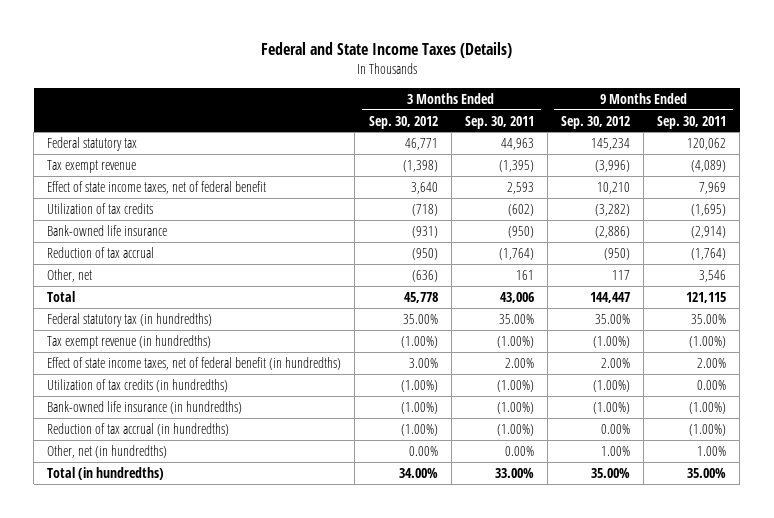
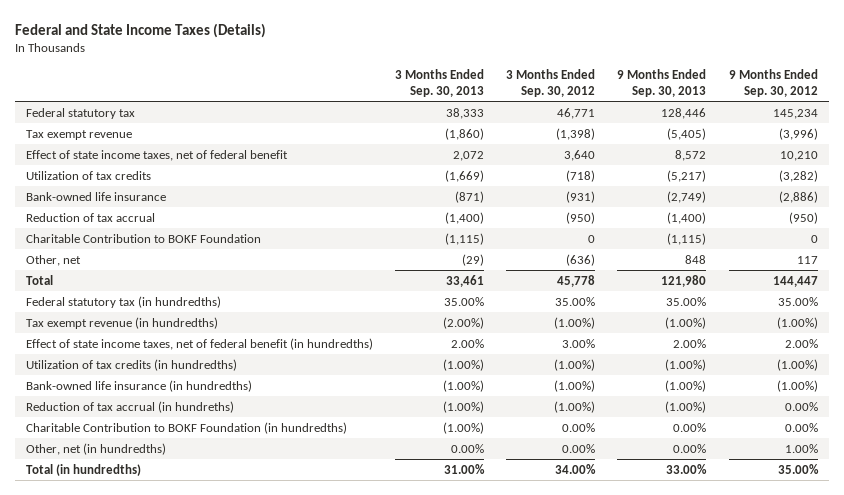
- | 3 Months Ended Sep. 30, 2012 | 3 Months Ended Sep. 30, 2011 | 9 Months Ended Sep. 30, 2012 | 9 Months Ended Sep. 30, 2011
+ | 3 Months Ended Sep. 30, 2013 | 3 Months Ended Sep. 30, 2012 | 9 Months Ended Sep. 30, 2013 | 9 Months Ended Sep. 30, 2012
+ Charitable Contribution to BOKF Foundation | (1,115) | 0 | (1,115) | 0
- Reduction of tax accrual (in hundredths) | (1.00%) | (1.00%) | 0.00% | (1.00%)
+ Reduction of tax accrual (in hundreths) | (1.00%) | (1.00%) | (1.00%) | 0.00%
+ Charitable Contribution to BOKF Foundation (in hundredths) | (1.00%) | 0.00% | 0.00% | 0.00%

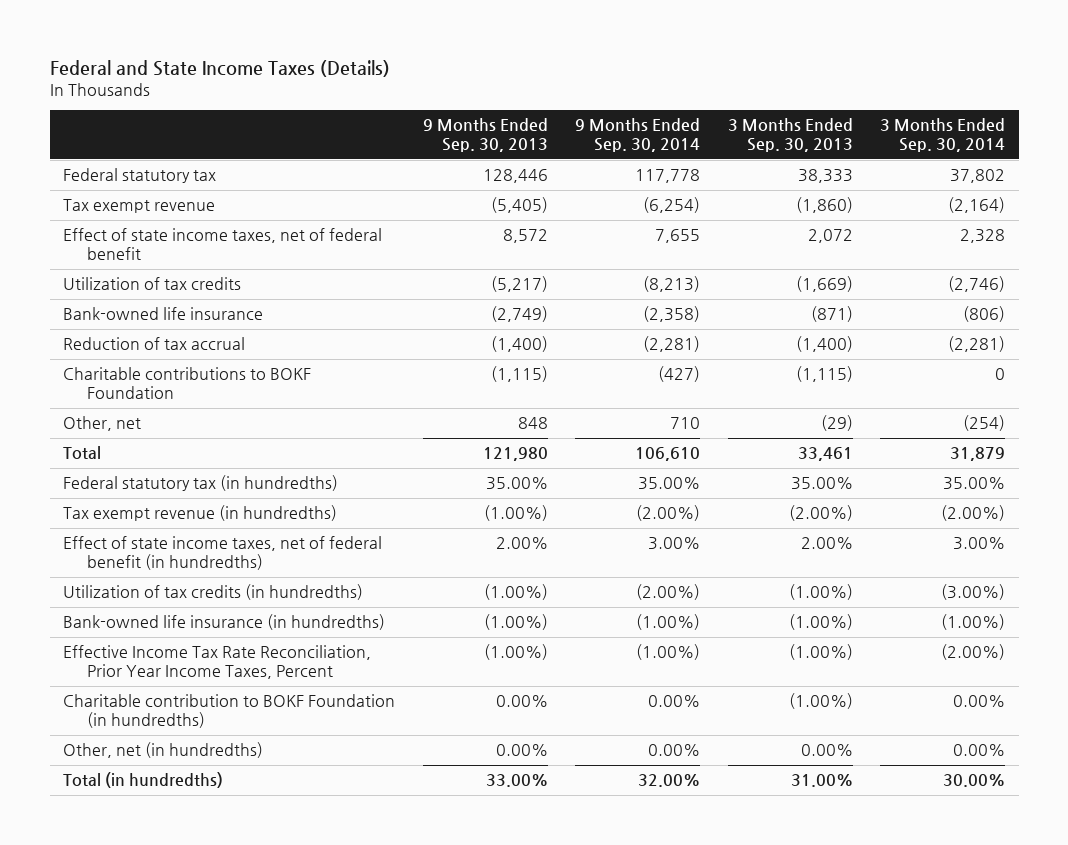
- | 3 Months Ended Sep. 30, 2013 | 3 Months Ended Sep. 30, 2012 | 9 Months Ended Sep. 30, 2013 | 9 Months Ended Sep. 30, 2012
+ | 9 Months Ended Sep. 30, 2013 | 9 Months Ended Sep. 30, 2014 | 3 Months Ended Sep. 30, 2013 | 3 Months Ended Sep. 30, 2014
- Charitable Contribution to BOKF Foundation | (1,115) | 0 | (1,115) | 0
+ Charitable contributions to BOKF Foundation | (1,115) | (427) | (1,115) | 0
- Reduction of tax accrual (in hundreths) | (1.00%) | (1.00%) | (1.00%) | 0.00%
- Charitable Contribution to BOKF Foundation (in hundredths) | (1.00%) | 0.00% | 0.00% | 0.00%
+ Effective Income Tax Rate Reconciliation, Prior Year Income Taxes, Percent | (1.00%) | (1.00%) | (1.00%) | (2.00%)
+ Charitable contribution to BOKF Foundation (in hundredths) | 0.00% | 0.00% | (1.00%) | 0.00%

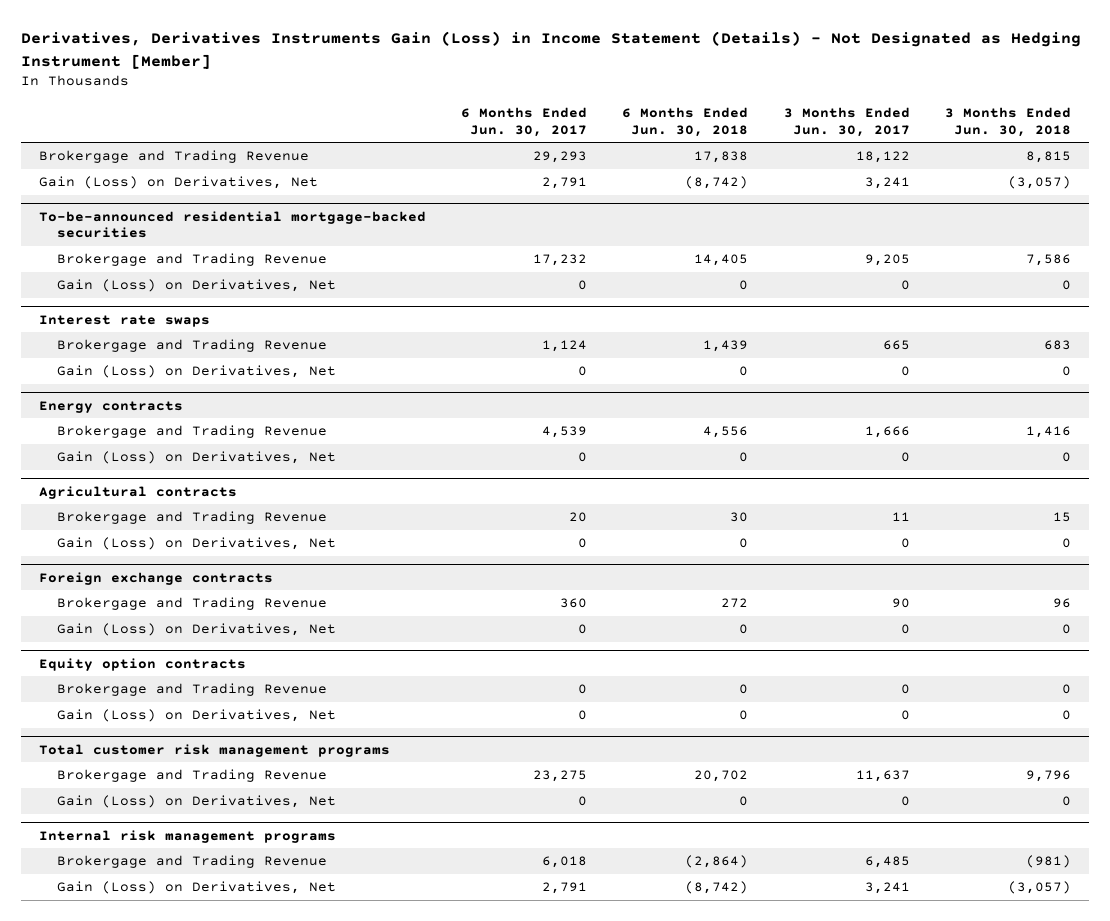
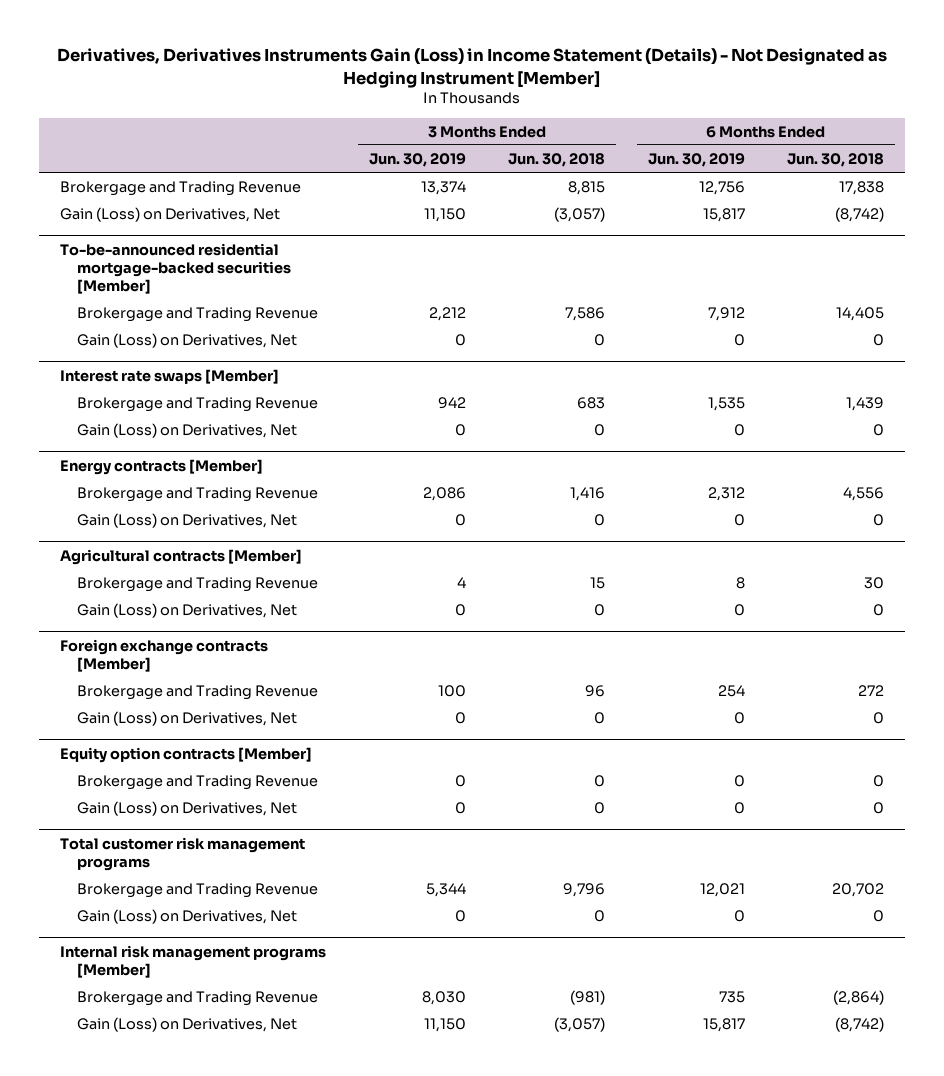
- | 6 Months Ended Jun. 30, 2017 | 6 Months Ended Jun. 30, 2018 | 3 Months Ended Jun. 30, 2017 | 3 Months Ended Jun. 30, 2018
+ | 3 Months Ended Jun. 30, 2019 | 3 Months Ended Jun. 30, 2018 | 6 Months Ended Jun. 30, 2019 | 6 Months Ended Jun. 30, 2018
- To-be-announced residential mortgage-backed securities
+ To-be-announced residential mortgage-backed securities [Member]
- Interest rate swaps
+ Interest rate swaps [Member]
- Energy contracts
+ Energy contracts [Member]
- Agricultural contracts
+ Agricultural contracts [Member]
- Foreign exchange contracts
+ Foreign exchange contracts [Member]
- Equity option contracts
+ Equity option contracts [Member]
- Internal risk management programs
+ Internal risk management programs [Member]

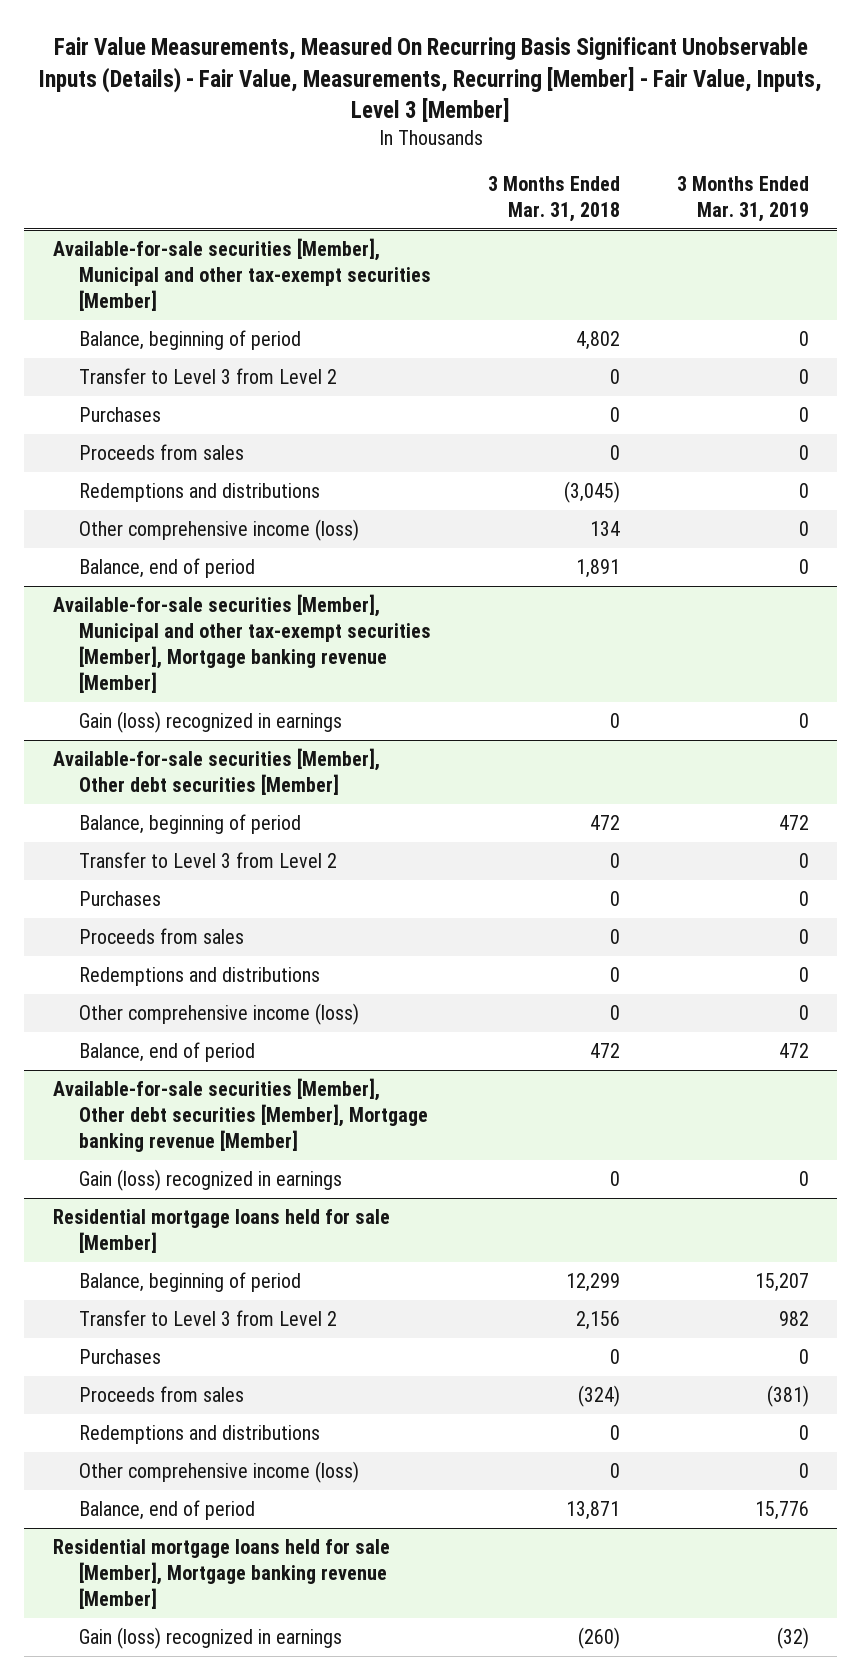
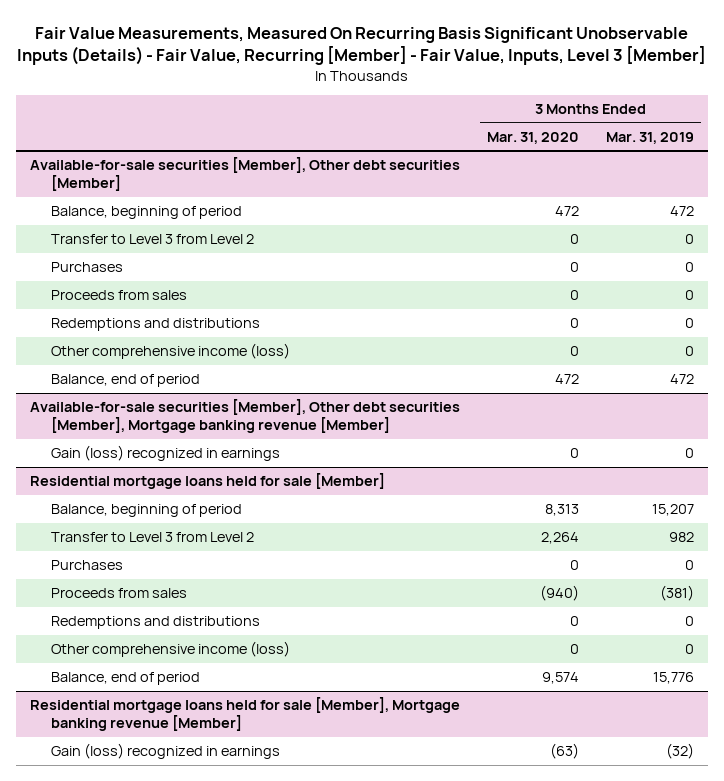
- Fair Value Measurements, Measured On Recurring Basis Significant Unobservable Inputs (Details) - Fair Value, Measurements, Recurring [Member] - Fair Value, Inputs, Level 3 [Member]
+ Fair Value Measurements, Measured On Recurring Basis Significant Unobservable Inputs (Details) - Fair Value, Recurring [Member] - Fair Value, Inputs, Level 3 [Member]
- | 3 Months Ended Mar. 31, 2018 | 3 Months Ended Mar. 31, 2019
+ | 3 Months Ended Mar. 31, 2020 | 3 Months Ended Mar. 31, 2019
- Available-for-sale securities [Member], Municipal and other tax-exempt securities [Member]
- Balance, beginning of period | 4,802 | 0
- Transfer to Level 3 from Level 2 | 0 | 0
- Purchases | 0 | 0
- Proceeds from sales | 0 | 0
- Redemptions and distributions | (3,045) | 0
- Other comprehensive income (loss) | 134 | 0
- Balance, end of period | 1,891 | 0
- Available-for-sale securities [Member], Municipal and other tax-exempt securities [Member], Mortgage banking revenue [Member]
- Gain (loss) recognized in earnings | 0 | 0

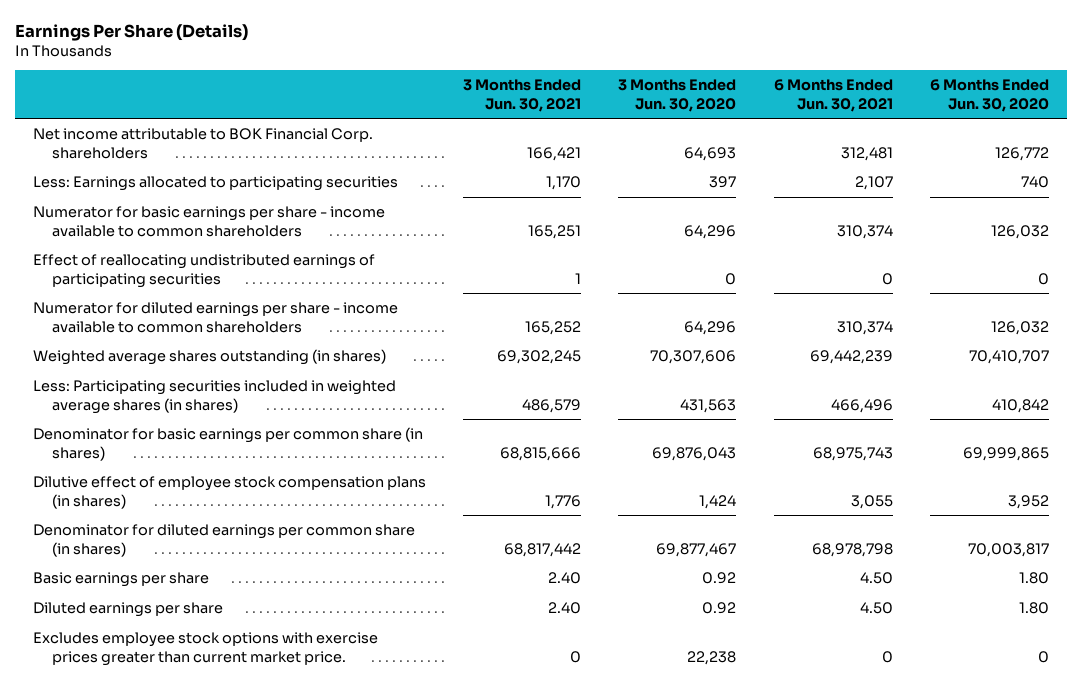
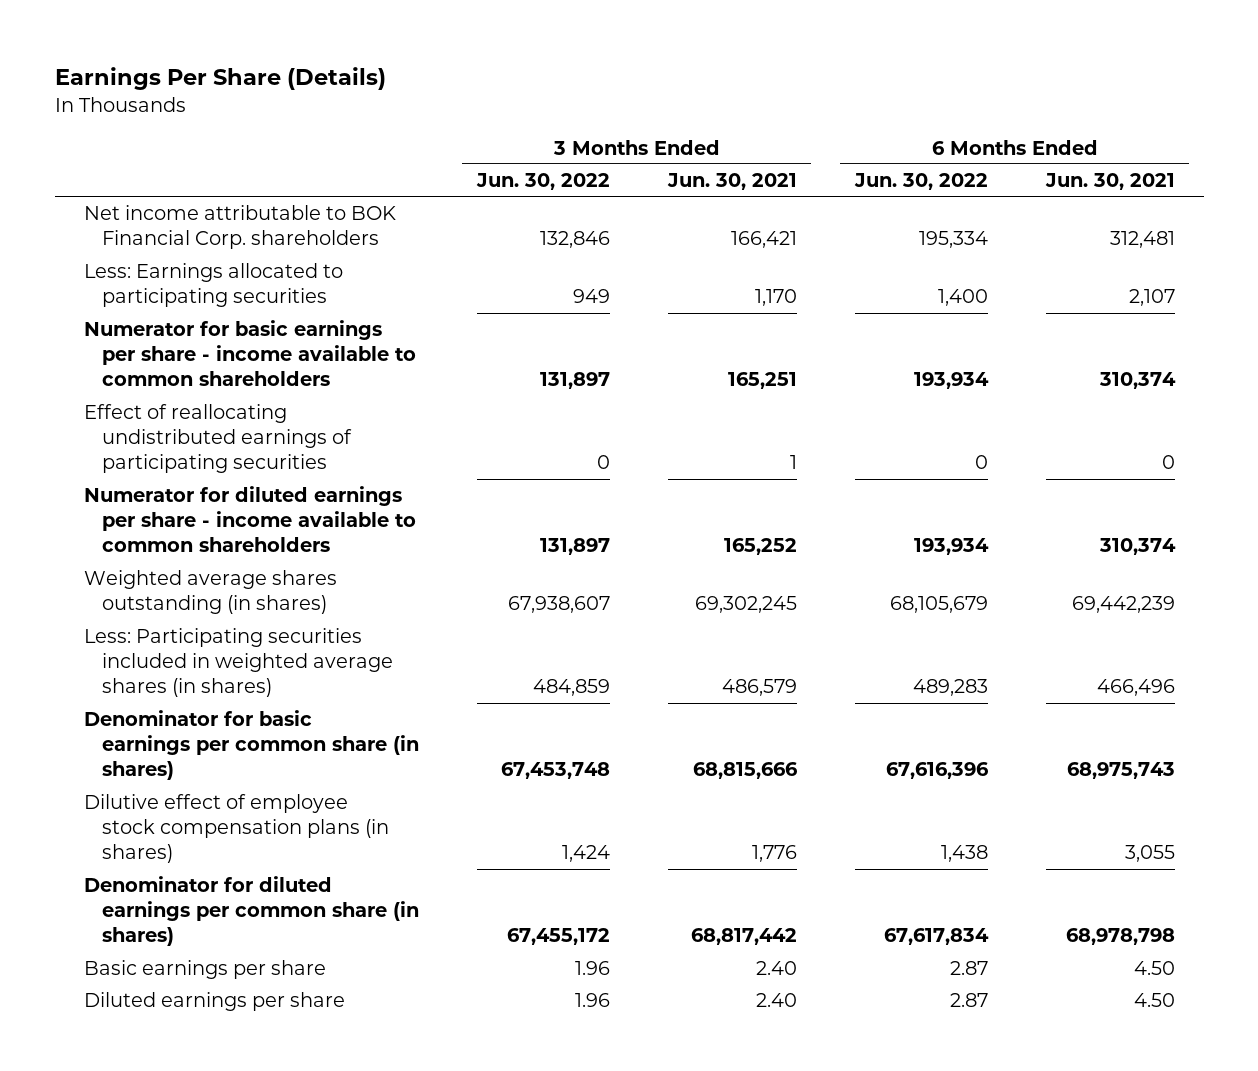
- | 3 Months Ended Jun. 30, 2021 | 3 Months Ended Jun. 30, 2020 | 6 Months Ended Jun. 30, 2021 | 6 Months Ended Jun. 30, 2020
+ | 3 Months Ended Jun. 30, 2022 | 3 Months Ended Jun. 30, 2021 | 6 Months Ended Jun. 30, 2022 | 6 Months Ended Jun. 30, 2021
- Excludes employee stock options with exercise prices greater than current market price. | 0 | 22,238 | 0 | 0

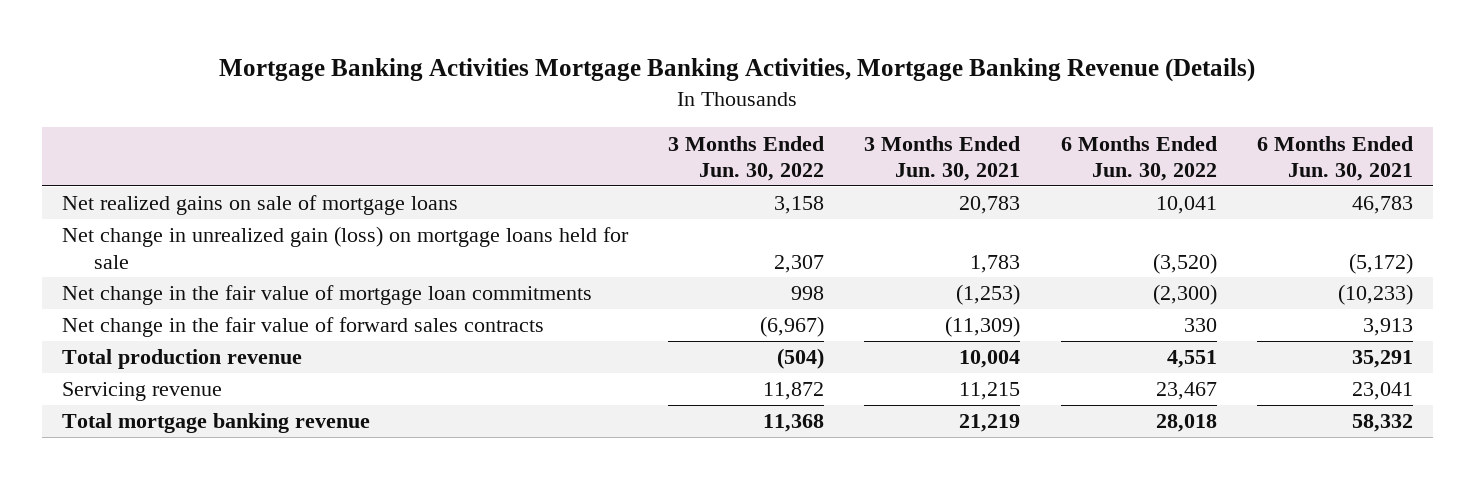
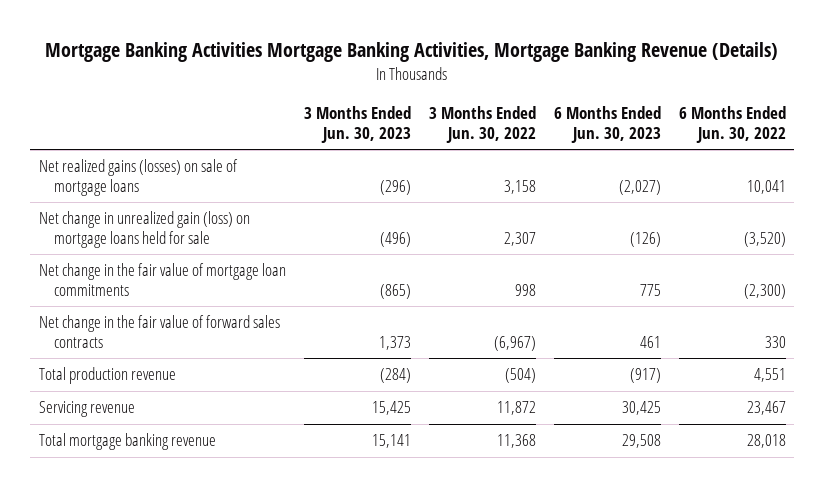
- | 3 Months Ended Jun. 30, 2022 | 3 Months Ended Jun. 30, 2021 | 6 Months Ended Jun. 30, 2022 | 6 Months Ended Jun. 30, 2021
+ | 3 Months Ended Jun. 30, 2023 | 3 Months Ended Jun. 30, 2022 | 6 Months Ended Jun. 30, 2023 | 6 Months Ended Jun. 30, 2022
- Net realized gains on sale of mortgage loans | 3,158 | 20,783 | 10,041 | 46,783
+ Net realized gains (losses) on sale of mortgage loans | (296) | 3,158 | (2,027) | 10,041

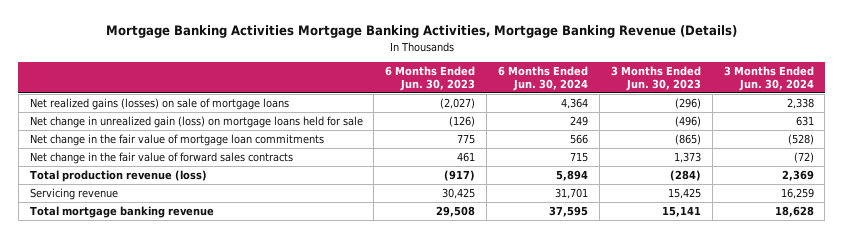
- | 3 Months Ended Jun. 30, 2023 | 3 Months Ended Jun. 30, 2022 | 6 Months Ended Jun. 30, 2023 | 6 Months Ended Jun. 30, 2022
+ | 6 Months Ended Jun. 30, 2023 | 6 Months Ended Jun. 30, 2024 | 3 Months Ended Jun. 30, 2023 | 3 Months Ended Jun. 30, 2024
- Total production revenue | (284) | (504) | (917) | 4,551
+ Total production revenue (loss) | (917) | 5,894 | (284) | 2,369

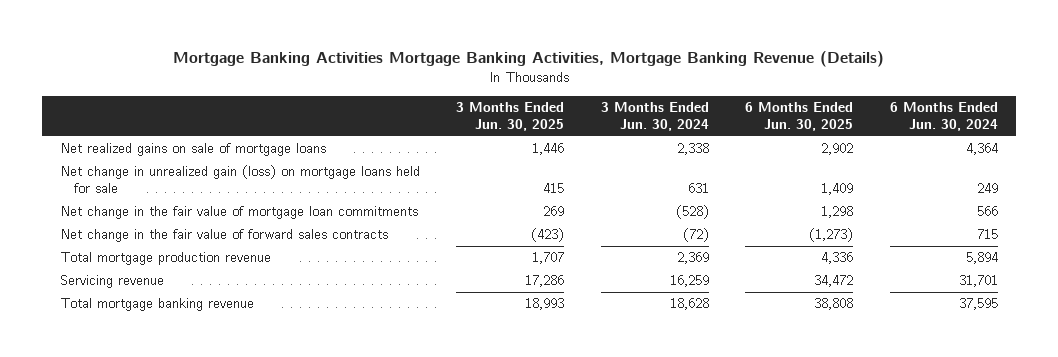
- | 6 Months Ended Jun. 30, 2023 | 6 Months Ended Jun. 30, 2024 | 3 Months Ended Jun. 30, 2023 | 3 Months Ended Jun. 30, 2024
+ | 3 Months Ended Jun. 30, 2025 | 3 Months Ended Jun. 30, 2024 | 6 Months Ended Jun. 30, 2025 | 6 Months Ended Jun. 30, 2024
- Net realized gains (losses) on sale of mortgage loans | (2,027) | 4,364 | (296) | 2,338
+ Net realized gains on sale of mortgage loans | 1,446 | 2,338 | 2,902 | 4,364
- Total production revenue (loss) | (917) | 5,894 | (284) | 2,369
+ Total mortgage production revenue | 1,707 | 2,369 | 4,336 | 5,894

